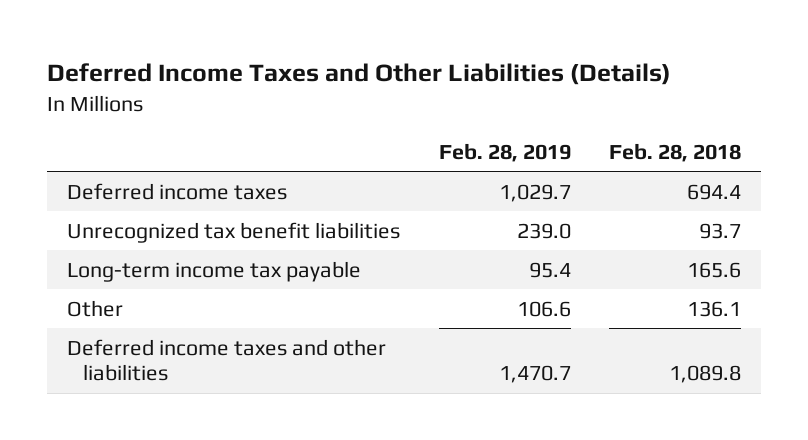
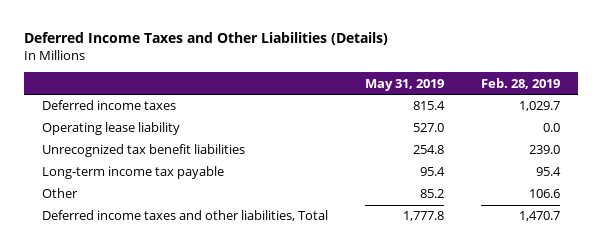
- | Feb. 28, 2019 | Feb. 28, 2018
+ | May 31, 2019 | Feb. 28, 2019
+ Operating lease liability | 527.0 | 0.0
- Deferred income taxes and other liabilities | 1,470.7 | 1,089.8
+ Deferred income taxes and other liabilities, Total | 1,777.8 | 1,470.7

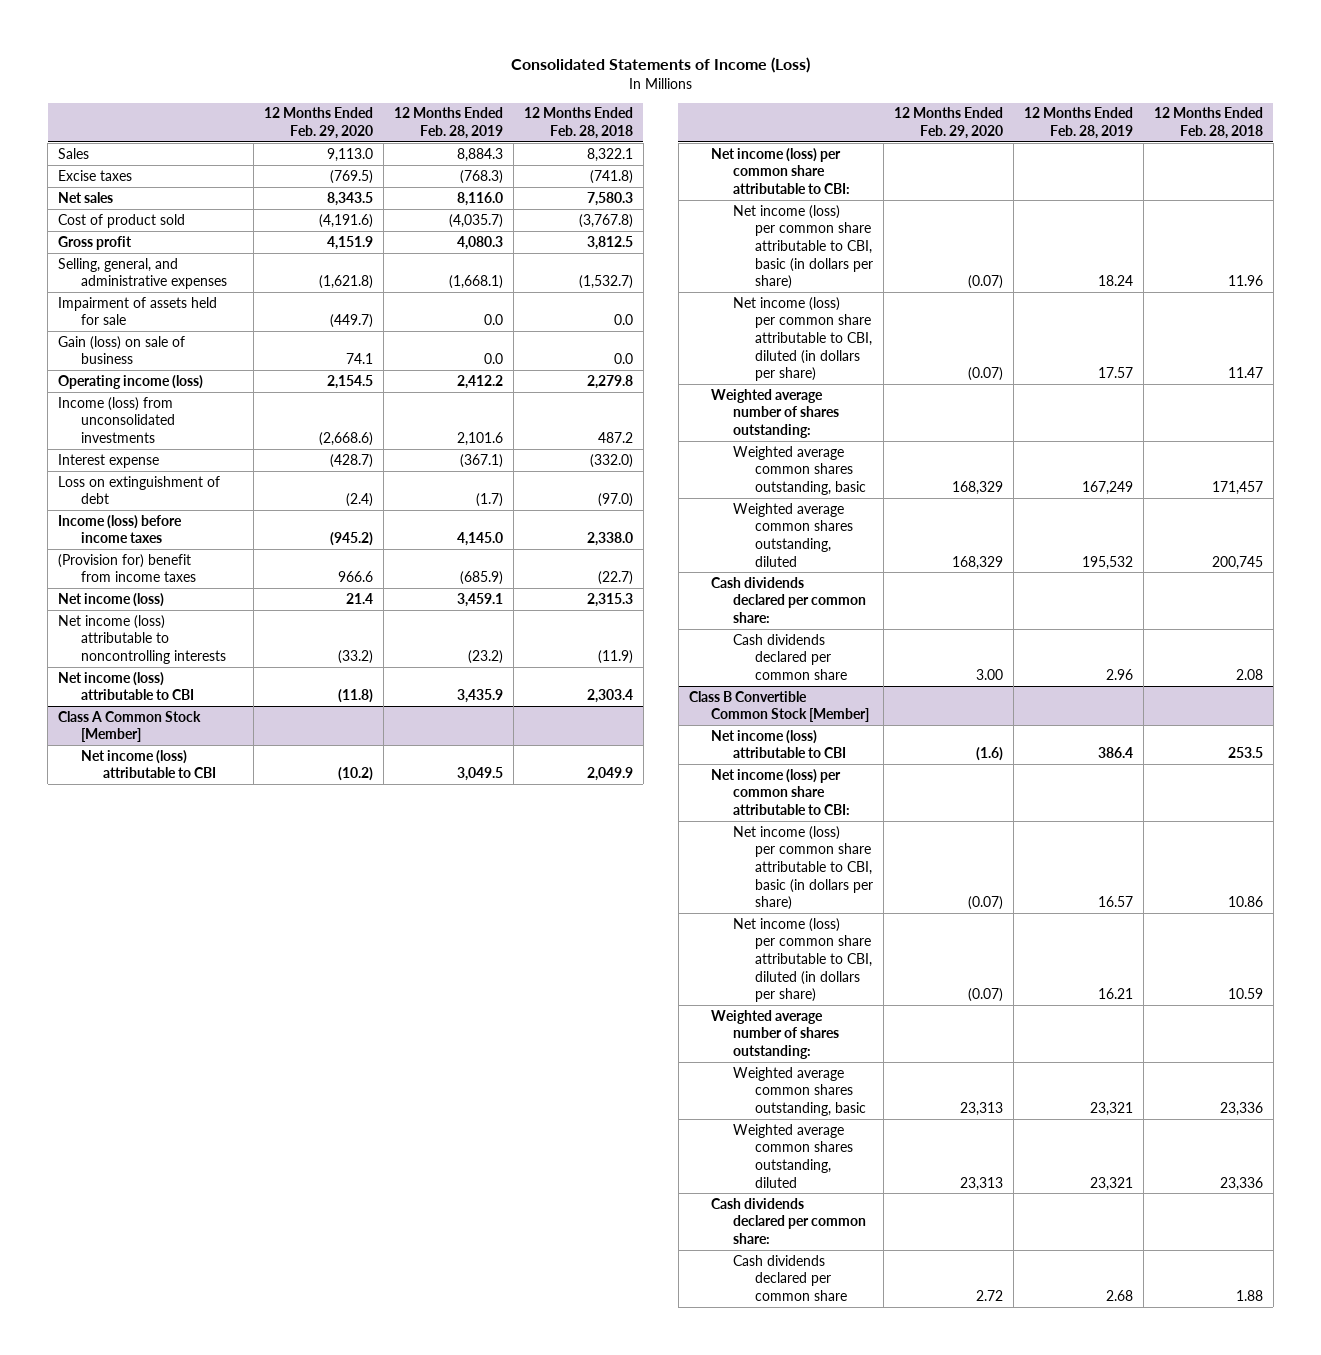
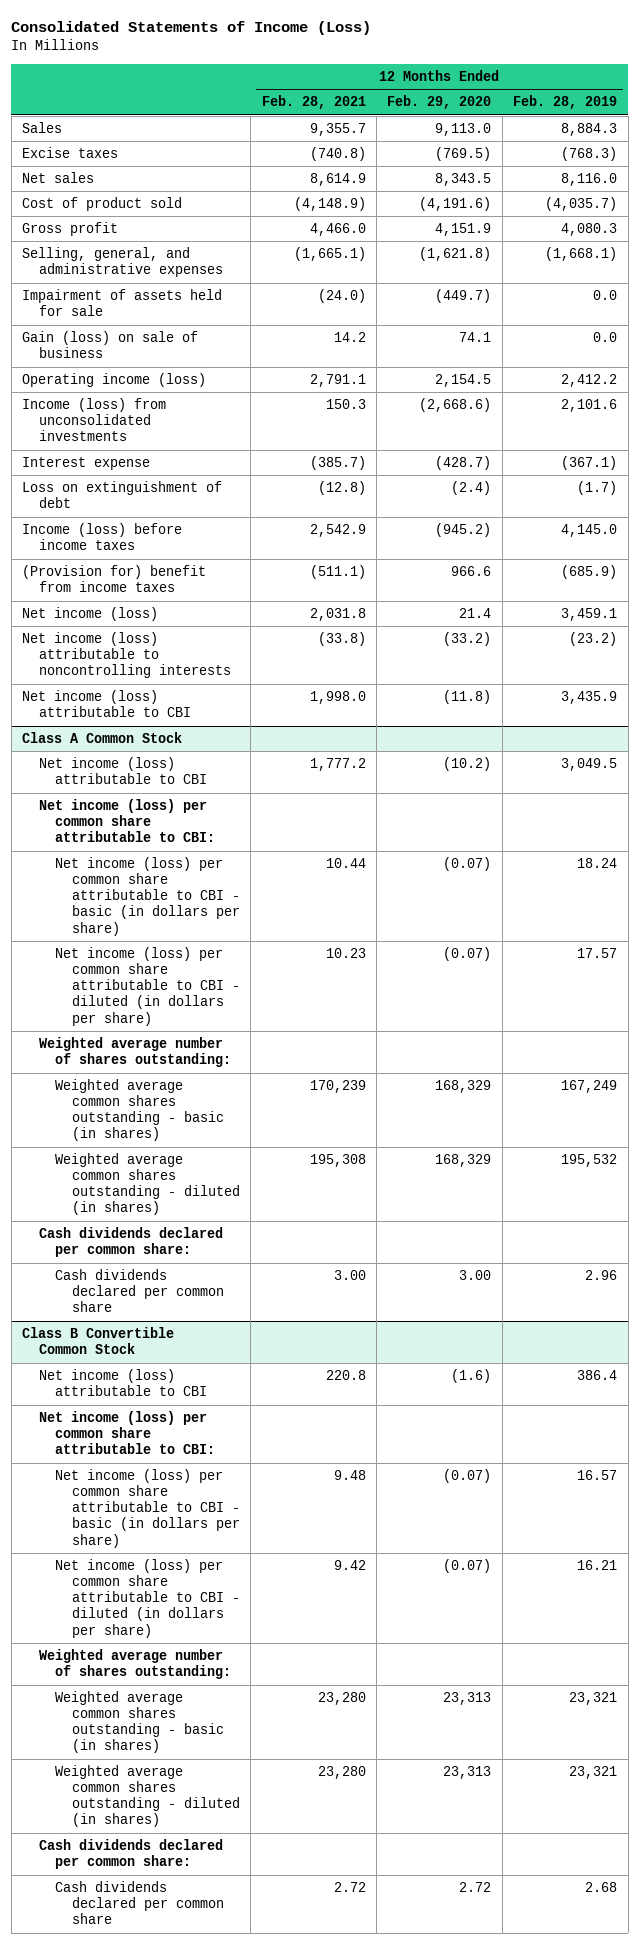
- | 12 Months Ended Feb. 29, 2020 | 12 Months Ended Feb. 28, 2019 | 12 Months Ended Feb. 28, 2018
+ | 12 Months Ended Feb. 28, 2021 | 12 Months Ended Feb. 29, 2020 | 12 Months Ended Feb. 28, 2019
- Class A Common Stock [Member]
+ Class A Common Stock
- Net income (loss) per common share attributable to CBI, basic (in dollars per share) | (0.07) | 18.24 | 11.96
- Net income (loss) per common share attributable to CBI, diluted (in dollars per share) | (0.07) | 17.57 | 11.47
+ Net income (loss) per common share attributable to CBI - basic (in dollars per share) | 10.44 | (0.07) | 18.24
+ Net income (loss) per common share attributable to CBI - diluted (in dollars per share) | 10.23 | (0.07) | 17.57
- Weighted average common shares outstanding, basic | 168,329 | 167,249 | 171,457
- Weighted average common shares outstanding, diluted | 168,329 | 195,532 | 200,745
+ Weighted average common shares outstanding - basic (in shares) | 170,239 | 168,329 | 167,249
+ Weighted average common shares outstanding - diluted (in shares) | 195,308 | 168,329 | 195,532
- Class B Convertible Common Stock [Member]
+ Class B Convertible Common Stock
- Net income (loss) per common share attributable to CBI, basic (in dollars per share) | (0.07) | 16.57 | 10.86
- Net income (loss) per common share attributable to CBI, diluted (in dollars per share) | (0.07) | 16.21 | 10.59
+ Net income (loss) per common share attributable to CBI - basic (in dollars per share) | 9.48 | (0.07) | 16.57
+ Net income (loss) per common share attributable to CBI - diluted (in dollars per share) | 9.42 | (0.07) | 16.21
- Weighted average common shares outstanding, basic | 23,313 | 23,321 | 23,336
- Weighted average common shares outstanding, diluted | 23,313 | 23,321 | 23,336
+ Weighted average common shares outstanding - basic (in shares) | 23,280 | 23,313 | 23,321
+ Weighted average common shares outstanding - diluted (in shares) | 23,280 | 23,313 | 23,321

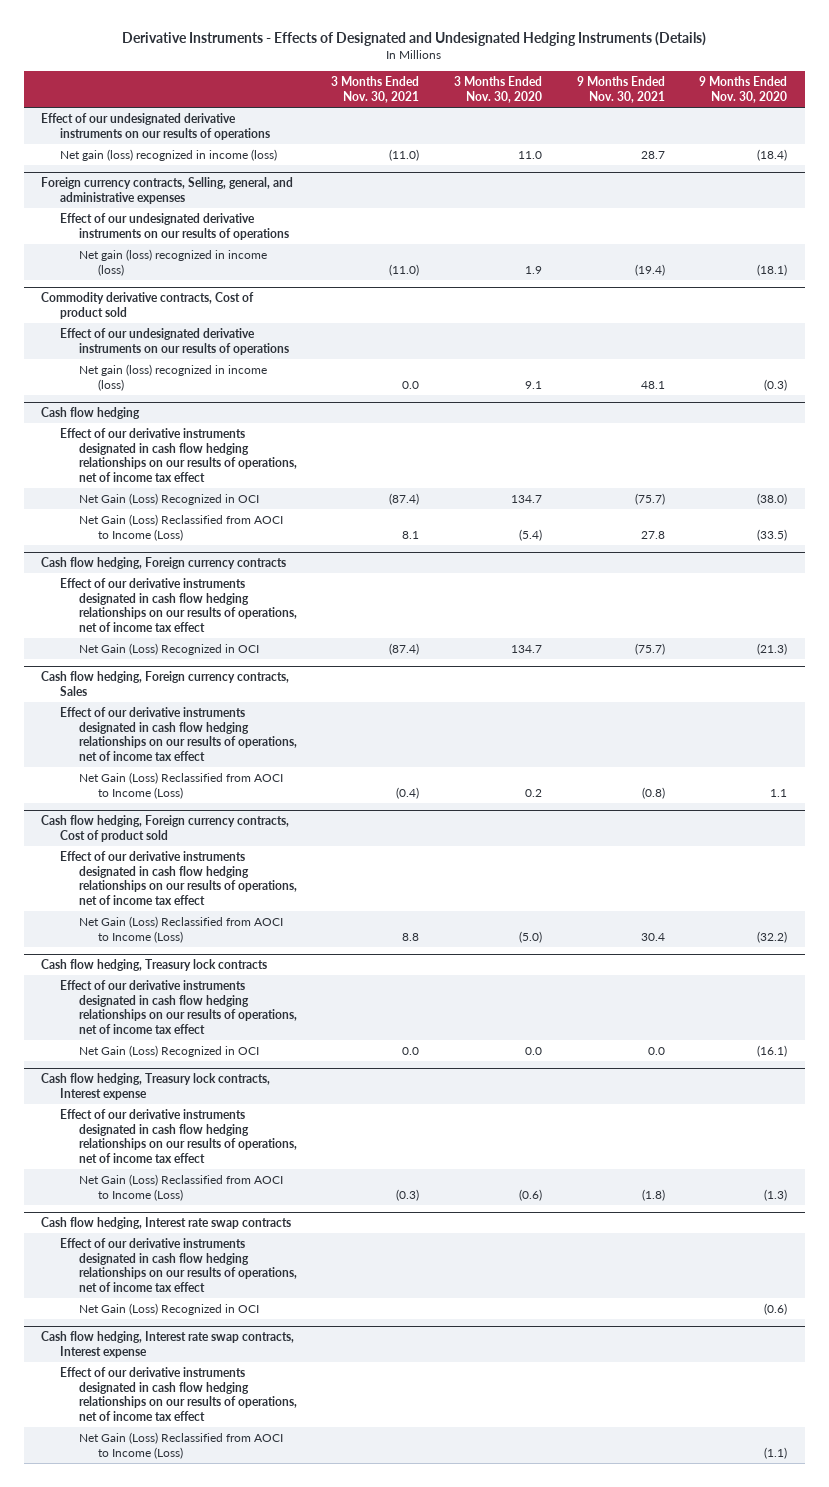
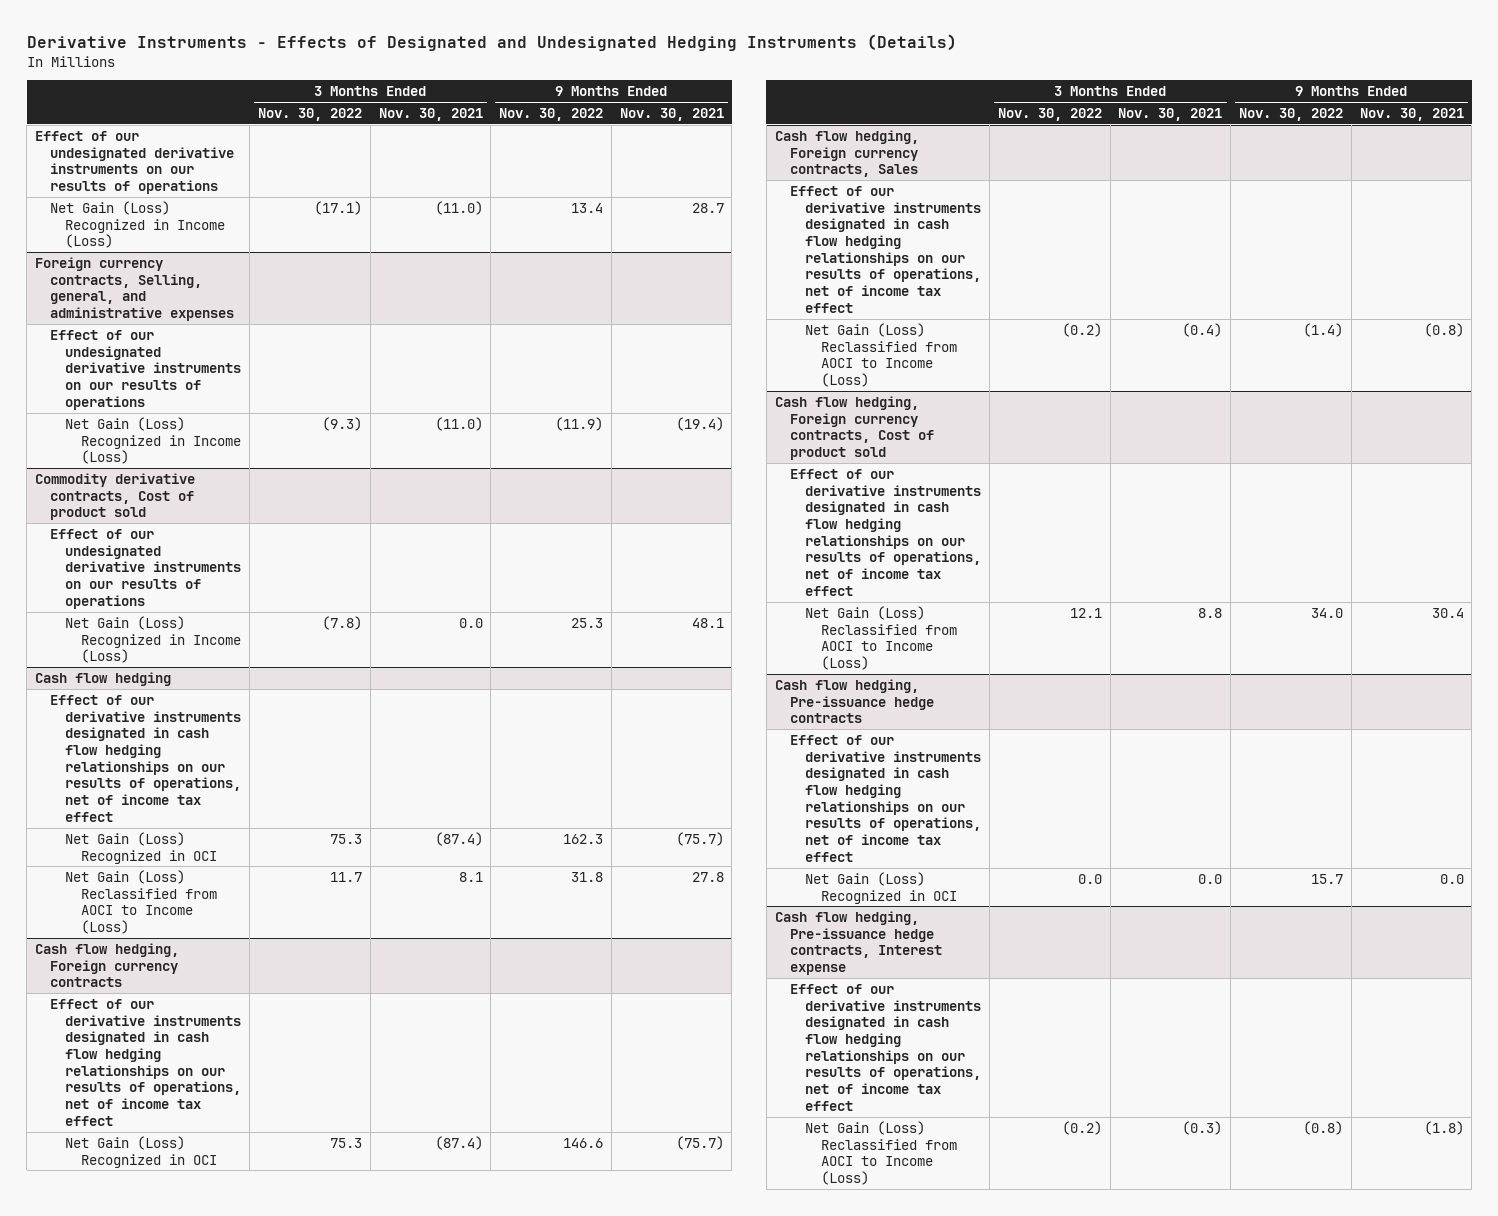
- | 3 Months Ended Nov. 30, 2021 | 3 Months Ended Nov. 30, 2020 | 9 Months Ended Nov. 30, 2021 | 9 Months Ended Nov. 30, 2020
+ | 3 Months Ended Nov. 30, 2022 | 3 Months Ended Nov. 30, 2021 | 9 Months Ended Nov. 30, 2022 | 9 Months Ended Nov. 30, 2021
- Net gain (loss) recognized in income (loss) | (11.0) | 11.0 | 28.7 | (18.4)
+ Net Gain (Loss) Recognized in Income (Loss) | (17.1) | (11.0) | 13.4 | 28.7
@ Foreign currency contracts, Selling, general, and administrative expenses
- Net gain (loss) recognized in income (loss) | (11.0) | 1.9 | (19.4) | (18.1)
+ Net Gain (Loss) Recognized in Income (Loss) | (9.3) | (11.0) | (11.9) | (19.4)
@ Commodity derivative contracts, Cost of product sold
- Net gain (loss) recognized in income (loss) | 0.0 | 9.1 | 48.1 | (0.3)
+ Net Gain (Loss) Recognized in Income (Loss) | (7.8) | 0.0 | 25.3 | 48.1
- Cash flow hedging, Treasury lock contracts
+ Cash flow hedging, Pre-issuance hedge contracts
- Cash flow hedging, Treasury lock contracts, Interest expense
+ Cash flow hedging, Pre-issuance hedge contracts, Interest expense
- Cash flow hedging, Interest rate swap contracts
- Effect of our derivative instruments designated in cash flow hedging relationships on our results of operations, net of income tax effect
- Net Gain (Loss) Recognized in OCI | | | | (0.6)
- Cash flow hedging, Interest rate swap contracts, Interest expense
- Effect of our derivative instruments designated in cash flow hedging relationships on our results of operations, net of income tax effect
- Net Gain (Loss) Reclassified from AOCI to Income (Loss) | | | | (1.1)

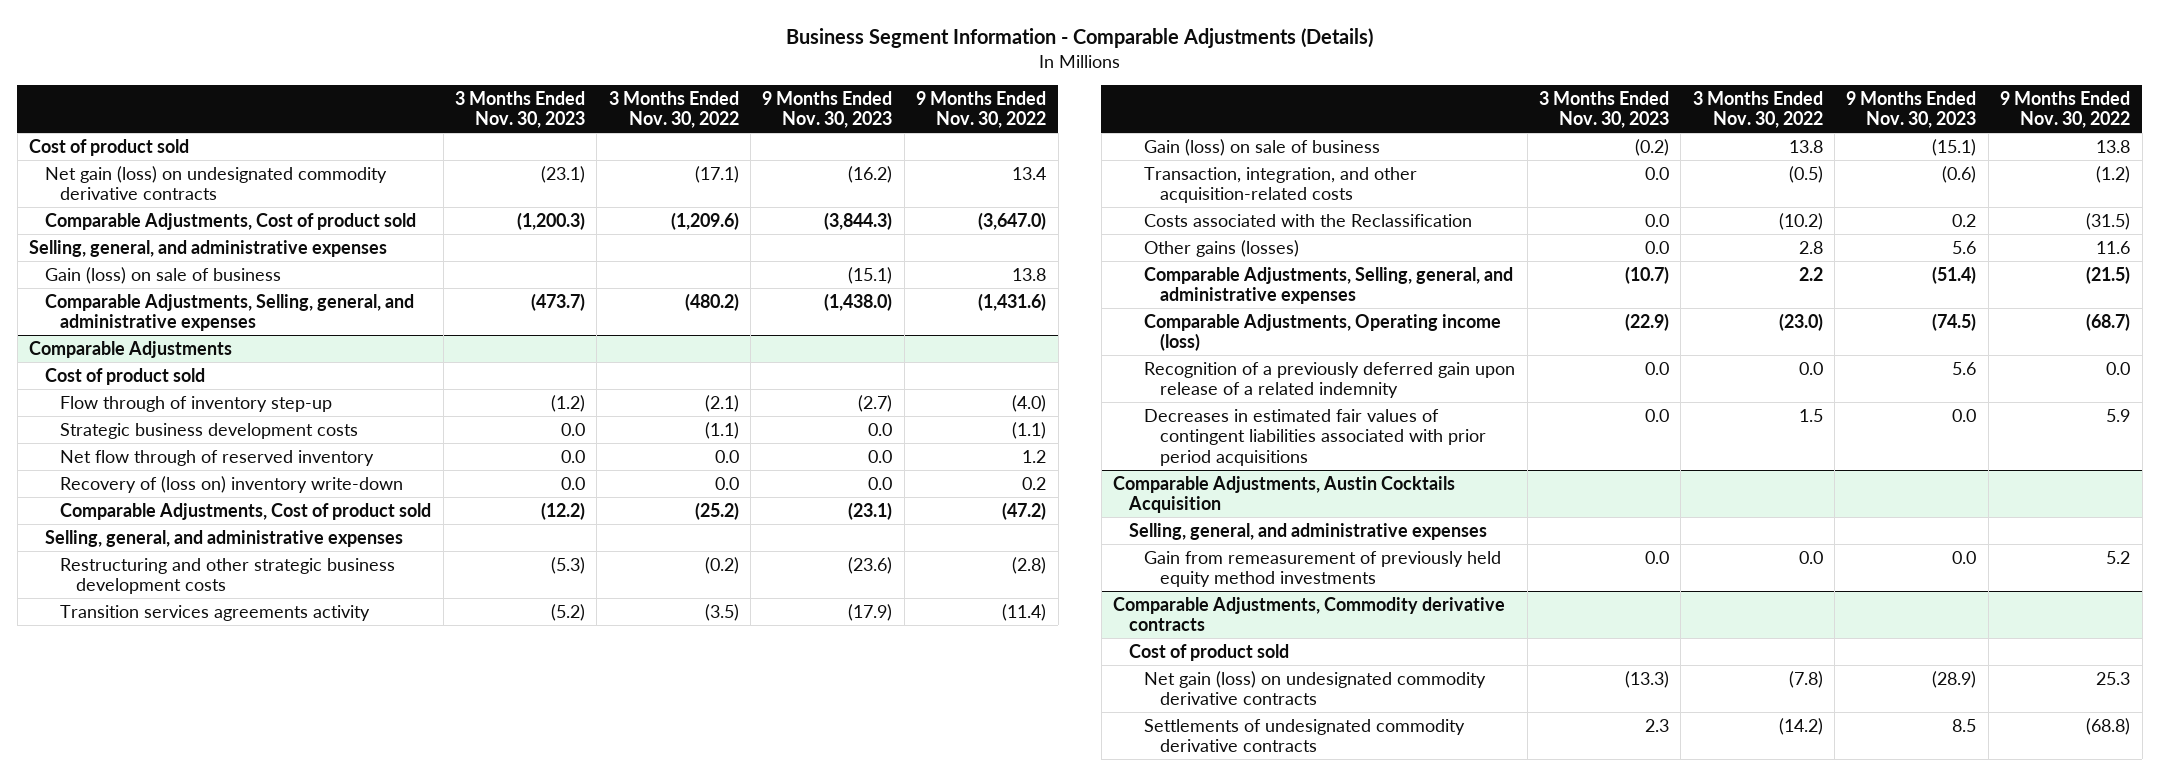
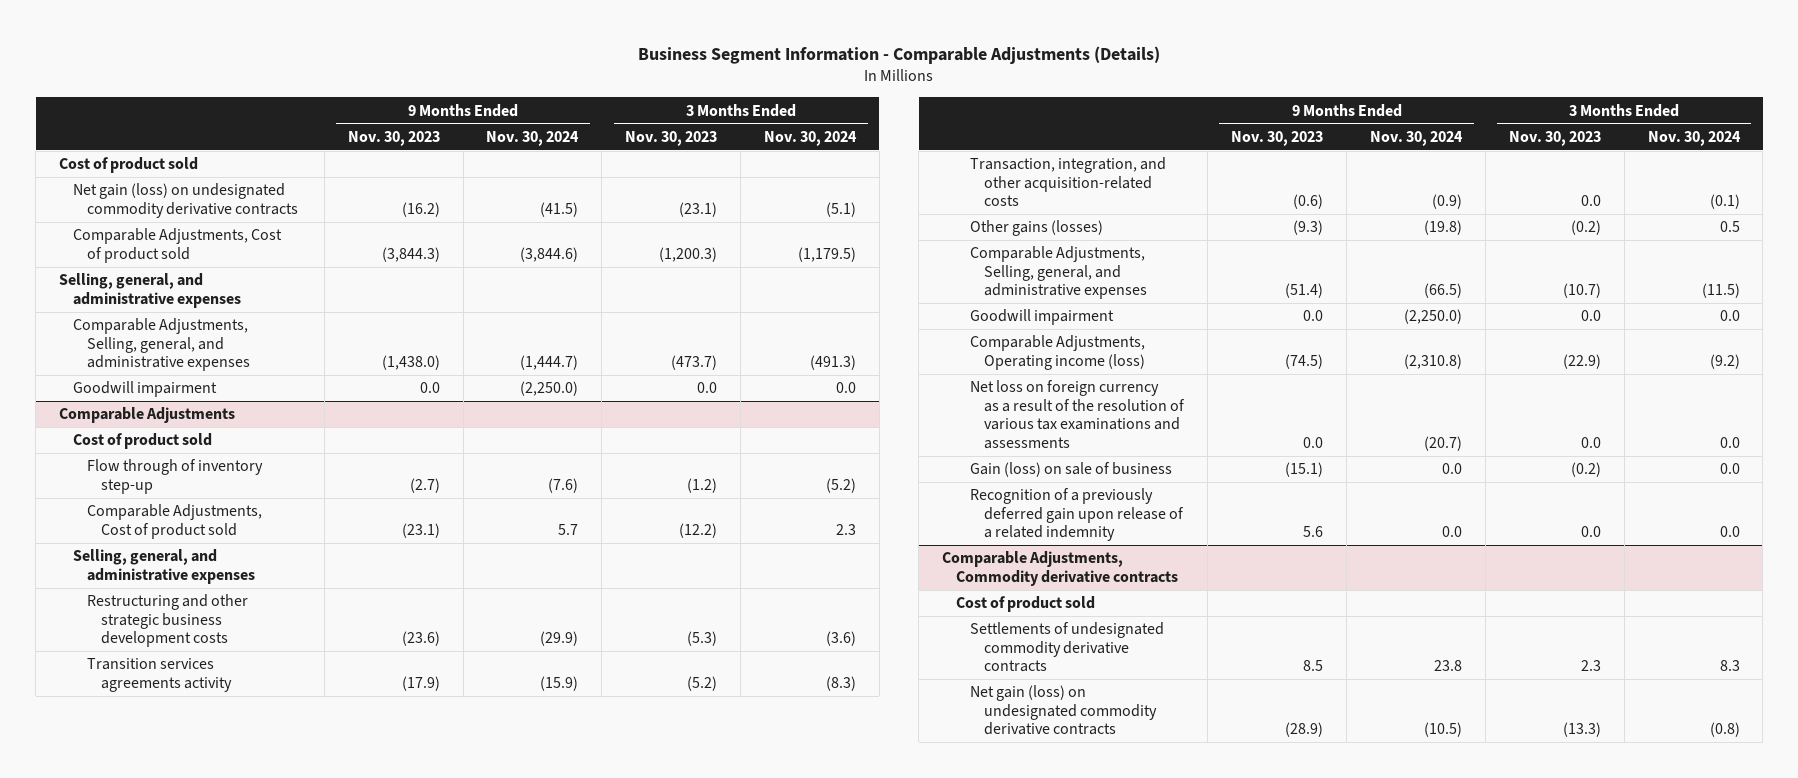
- | 3 Months Ended Nov. 30, 2023 | 3 Months Ended Nov. 30, 2022 | 9 Months Ended Nov. 30, 2023 | 9 Months Ended Nov. 30, 2022
+ | 9 Months Ended Nov. 30, 2023 | 9 Months Ended Nov. 30, 2024 | 3 Months Ended Nov. 30, 2023 | 3 Months Ended Nov. 30, 2024
- Gain (loss) on sale of business | | | (15.1) | 13.8
+ Goodwill impairment | 0.0 | (2,250.0) | 0.0 | 0.0
@ Comparable Adjustments
- Strategic business development costs | 0.0 | (1.1) | 0.0 | (1.1)
- Net flow through of reserved inventory | 0.0 | 0.0 | 0.0 | 1.2
- Recovery of (loss on) inventory write-down | 0.0 | 0.0 | 0.0 | 0.2
- Costs associated with the Reclassification | 0.0 | (10.2) | 0.2 | (31.5)
- Other gains (losses) | 0.0 | 2.8 | 5.6 | 11.6
+ Other gains (losses) | (9.3) | (19.8) | (0.2) | 0.5
+ Goodwill impairment | 0.0 | (2,250.0) | 0.0 | 0.0
+ Net loss on foreign currency as a result of the resolution of various tax examinations and assessments | 0.0 | (20.7) | 0.0 | 0.0
moved down: Gain (loss) on sale of business | (15.1) | 0.0 | (0.2) | 0.0
- Decreases in estimated fair values of contingent liabilities associated with prior period acquisitions | 0.0 | 1.5 | 0.0 | 5.9
- Comparable Adjustments, Austin Cocktails Acquisition
- Selling, general, and administrative expenses
- Gain from remeasurement of previously held equity method investments | 0.0 | 0.0 | 0.0 | 5.2
@ Comparable Adjustments, Commodity derivative contracts
moved down: Net gain (loss) on undesignated commodity derivative contracts | (28.9) | (10.5) | (13.3) | (0.8)

